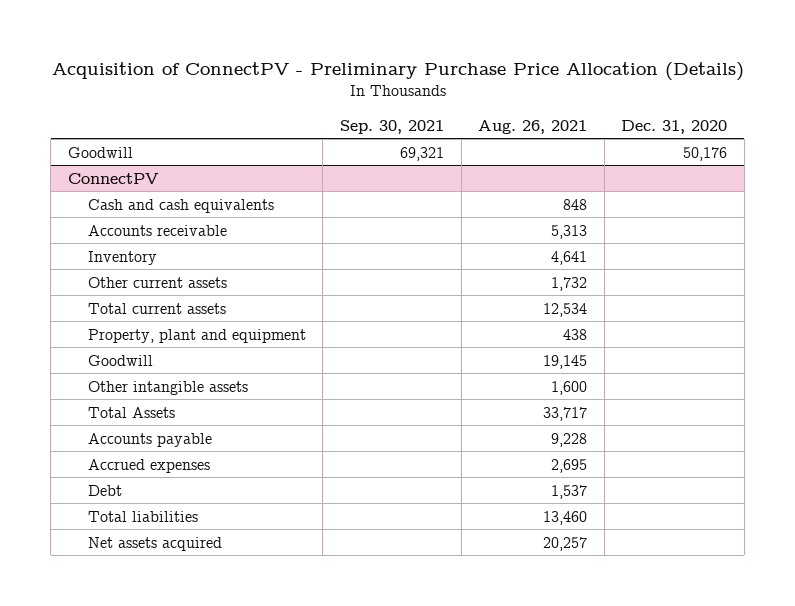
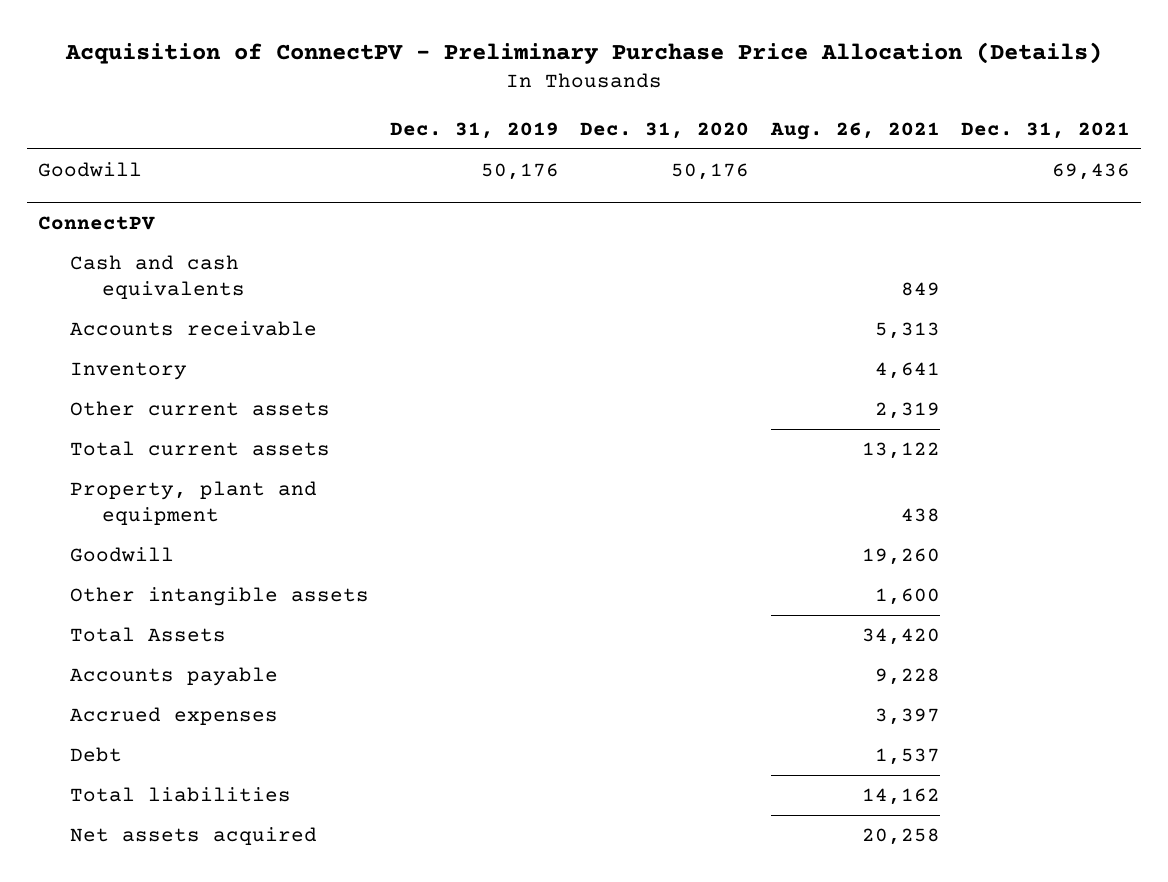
- | Sep. 30, 2021 | Aug. 26, 2021 | Dec. 31, 2020
+ | Dec. 31, 2019 | Dec. 31, 2020 | Aug. 26, 2021 | Dec. 31, 2021
@ ConnectPV
- Cash and cash equivalents | | 848 |
+ Cash and cash equivalents | | | 849 |
- Other current assets | | 1,732 |
- Total current assets | | 12,534 |
+ Other current assets | | | 2,319 |
+ Total current assets | | | 13,122 |
- Goodwill | | 19,145 |
+ Goodwill | | | 19,260 |
- Total Assets | | 33,717 |
+ Total Assets | | | 34,420 |
- Accrued expenses | | 2,695 |
+ Accrued expenses | | | 3,397 |
- Total liabilities | | 13,460 |
- Net assets acquired | | 20,257 |
+ Total liabilities | | | 14,162 |
+ Net assets acquired | | | 20,258 |

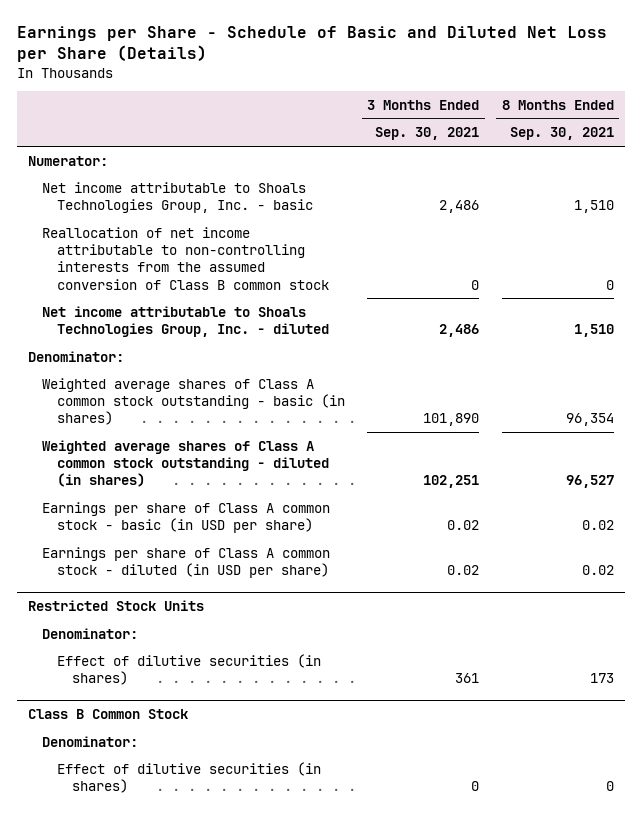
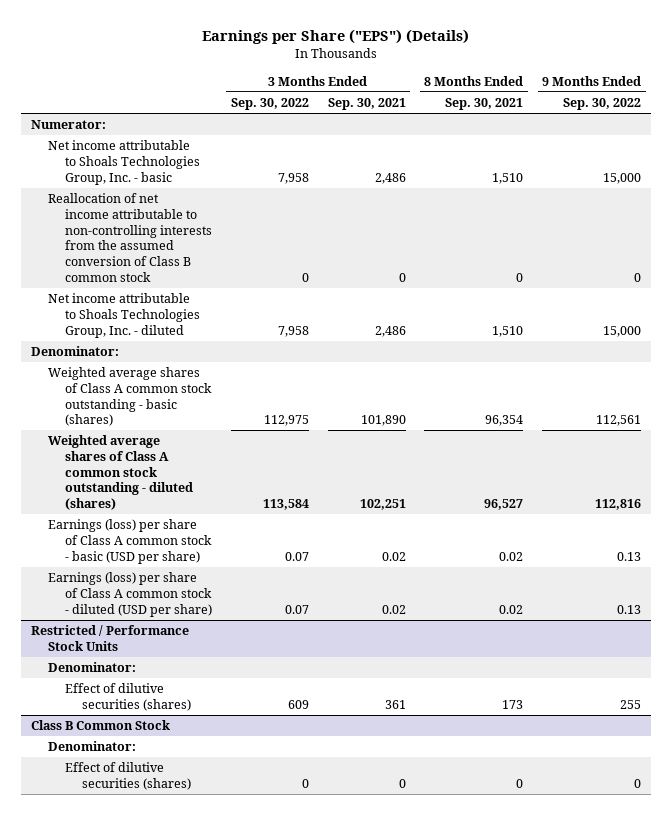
- Earnings per Share - Schedule of Basic and Diluted Net Loss per Share (Details)
+ Earnings per Share ("EPS") (Details)
- | 3 Months Ended Sep. 30, 2021 | 8 Months Ended Sep. 30, 2021
+ | 3 Months Ended Sep. 30, 2022 | 3 Months Ended Sep. 30, 2021 | 8 Months Ended Sep. 30, 2021 | 9 Months Ended Sep. 30, 2022
- Weighted average shares of Class A common stock outstanding - basic (in shares) | 101,890 | 96,354
- Weighted average shares of Class A common stock outstanding - diluted (in shares) | 102,251 | 96,527
- Earnings per share of Class A common stock - basic (in USD per share) | 0.02 | 0.02
- Earnings per share of Class A common stock - diluted (in USD per share) | 0.02 | 0.02
- Restricted Stock Units
+ Weighted average shares of Class A common stock outstanding - basic (shares) | 112,975 | 101,890 | 96,354 | 112,561
+ Weighted average shares of Class A common stock outstanding - diluted (shares) | 113,584 | 102,251 | 96,527 | 112,816
+ Earnings (loss) per share of Class A common stock - basic (USD per share) | 0.07 | 0.02 | 0.02 | 0.13
+ Earnings (loss) per share of Class A common stock - diluted (USD per share) | 0.07 | 0.02 | 0.02 | 0.13
+ Restricted / Performance Stock Units
- Effect of dilutive securities (in shares) | 361 | 173
+ Effect of dilutive securities (shares) | 609 | 361 | 173 | 255
@ Class B Common Stock
- Effect of dilutive securities (in shares) | 0 | 0
+ Effect of dilutive securities (shares) | 0 | 0 | 0 | 0

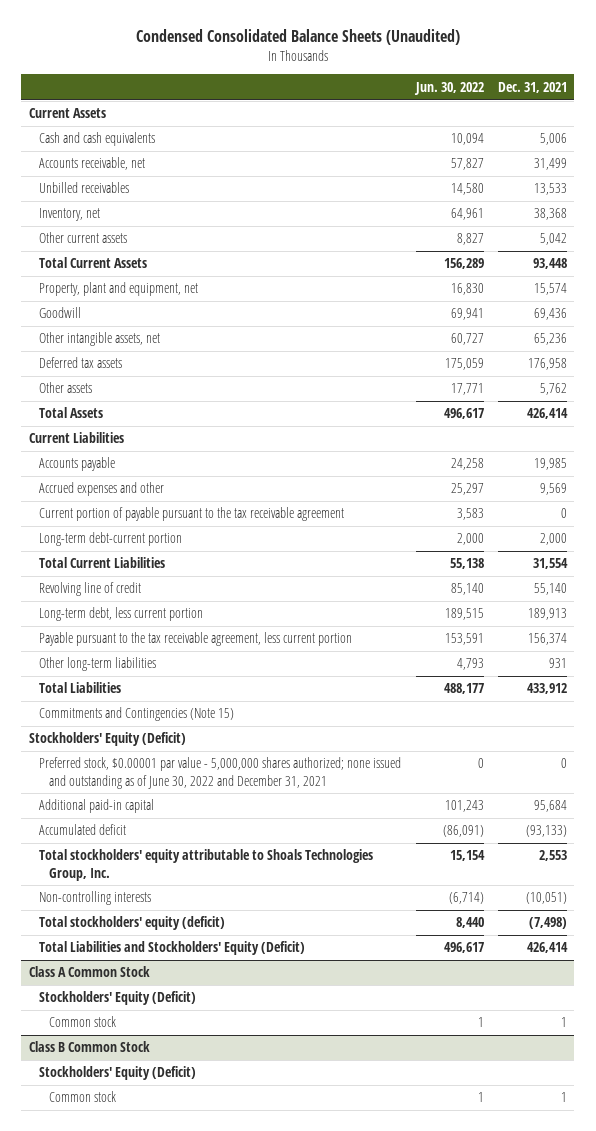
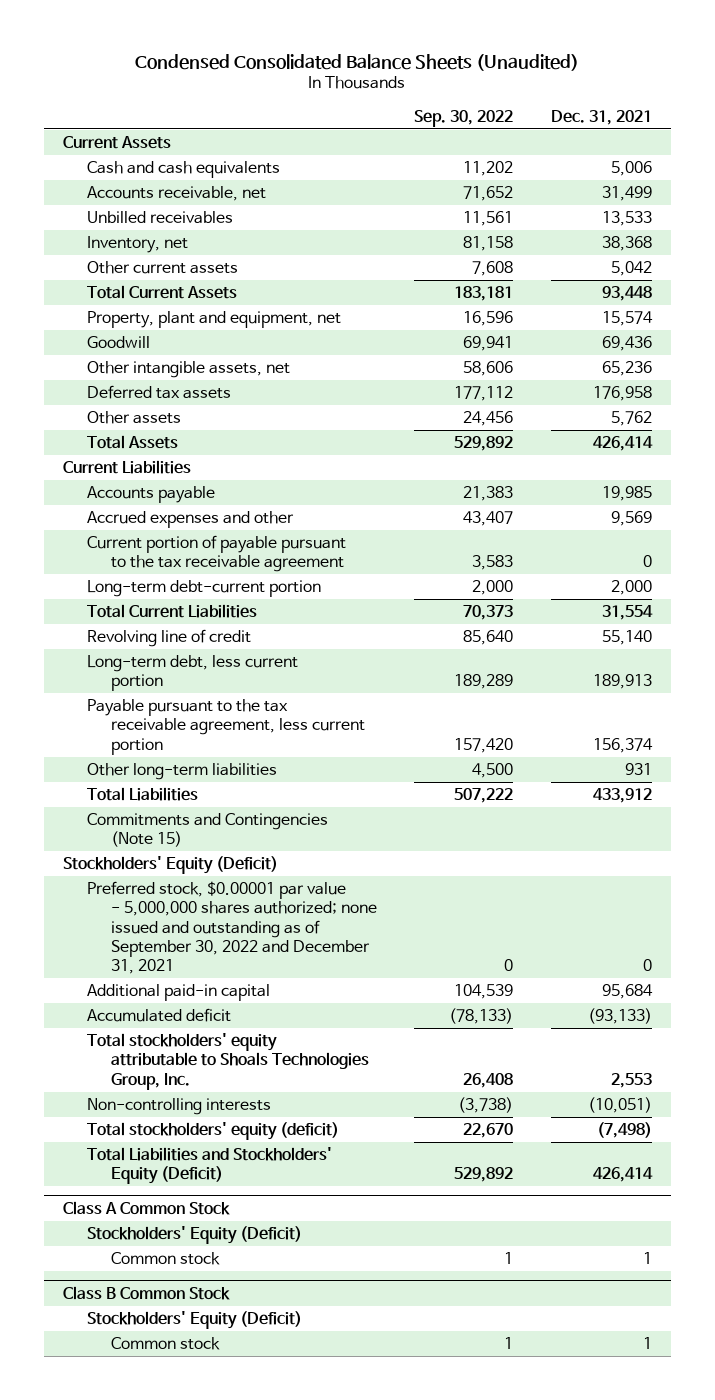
- | Jun. 30, 2022 | Dec. 31, 2021
+ | Sep. 30, 2022 | Dec. 31, 2021
- Preferred stock, $0.00001 par value - 5,000,000 shares authorized; none issued and outstanding as of June 30, 2022 and December 31, 2021 | 0 | 0
+ Preferred stock, $0.00001 par value - 5,000,000 shares authorized; none issued and outstanding as of September 30, 2022 and December 31, 2021 | 0 | 0

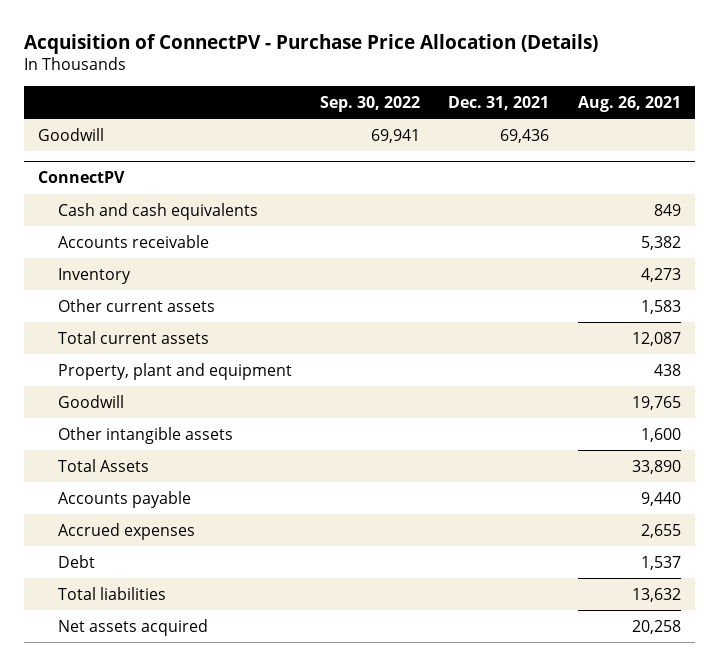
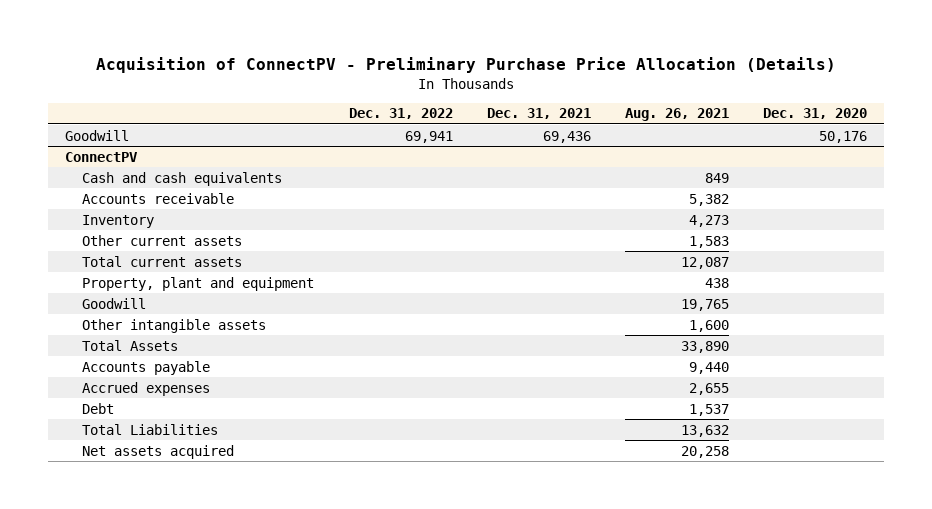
- Acquisition of ConnectPV - Purchase Price Allocation (Details)
+ Acquisition of ConnectPV - Preliminary Purchase Price Allocation (Details)
- | Sep. 30, 2022 | Dec. 31, 2021 | Aug. 26, 2021
+ | Dec. 31, 2022 | Dec. 31, 2021 | Aug. 26, 2021 | Dec. 31, 2020
@ ConnectPV
- Total liabilities | | | 13,632
+ Total Liabilities | | | 13,632 |

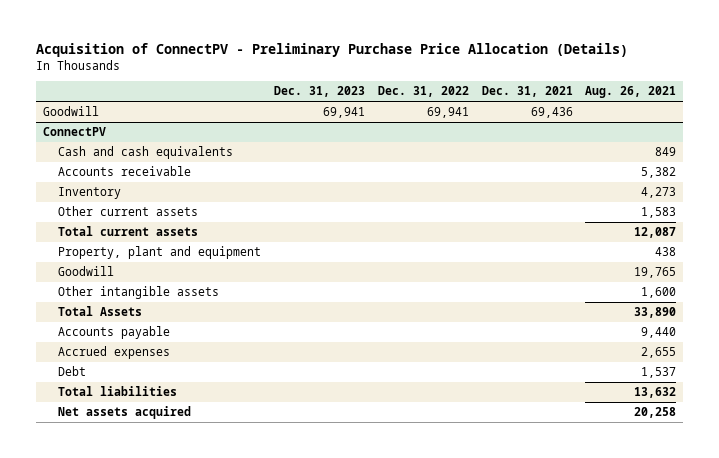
- | Dec. 31, 2022 | Dec. 31, 2021 | Aug. 26, 2021 | Dec. 31, 2020
+ | Dec. 31, 2023 | Dec. 31, 2022 | Dec. 31, 2021 | Aug. 26, 2021
@ ConnectPV
- Total Liabilities | | | 13,632 |
+ Total liabilities | | | | 13,632

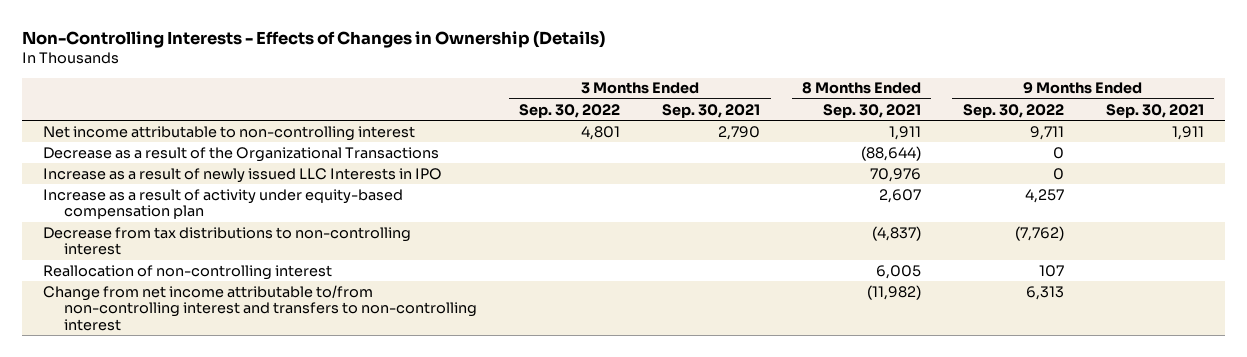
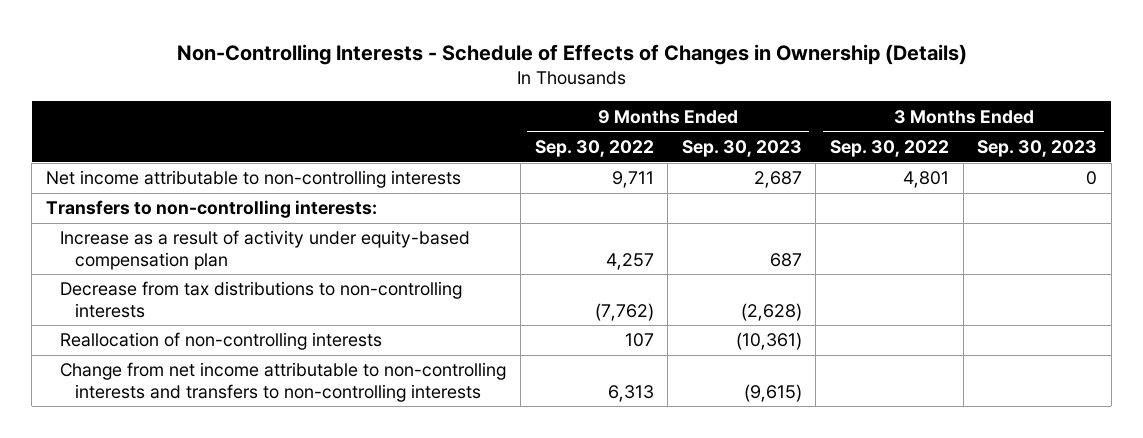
- Non-Controlling Interests - Effects of Changes in Ownership (Details)
+ Non-Controlling Interests - Schedule of Effects of Changes in Ownership (Details)
- | 3 Months Ended Sep. 30, 2022 | 3 Months Ended Sep. 30, 2021 | 8 Months Ended Sep. 30, 2021 | 9 Months Ended Sep. 30, 2022 | 9 Months Ended Sep. 30, 2021
+ | 9 Months Ended Sep. 30, 2022 | 9 Months Ended Sep. 30, 2023 | 3 Months Ended Sep. 30, 2022 | 3 Months Ended Sep. 30, 2023
- Net income attributable to non-controlling interest | 4,801 | 2,790 | 1,911 | 9,711 | 1,911
- Decrease as a result of the Organizational Transactions | | | (88,644) | 0 |
- Increase as a result of newly issued LLC Interests in IPO | | | 70,976 | 0 |
+ Net income attributable to non-controlling interests | 9,711 | 2,687 | 4,801 | 0
+ Transfers to non-controlling interests:
- Decrease from tax distributions to non-controlling interest | | | (4,837) | (7,762) |
- Reallocation of non-controlling interest | | | 6,005 | 107 |
- Change from net income attributable to/from non-controlling interest and transfers to non-controlling interest | | | (11,982) | 6,313 |
+ Decrease from tax distributions to non-controlling interests | (7,762) | (2,628) | |
+ Reallocation of non-controlling interests | 107 | (10,361) | |
+ Change from net income attributable to non-controlling interests and transfers to non-controlling interests | 6,313 | (9,615) | |

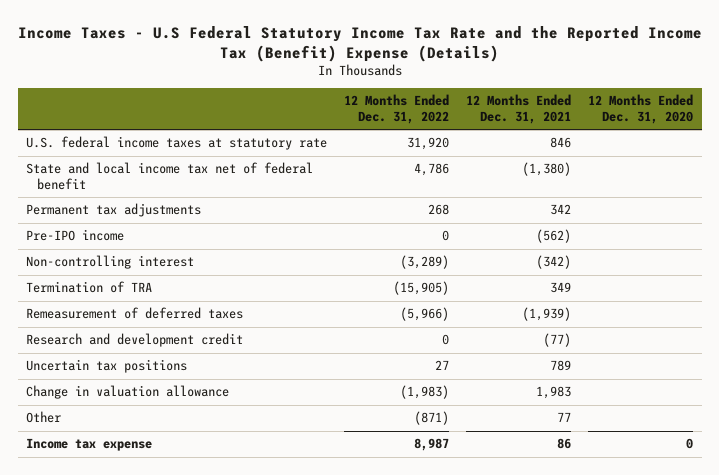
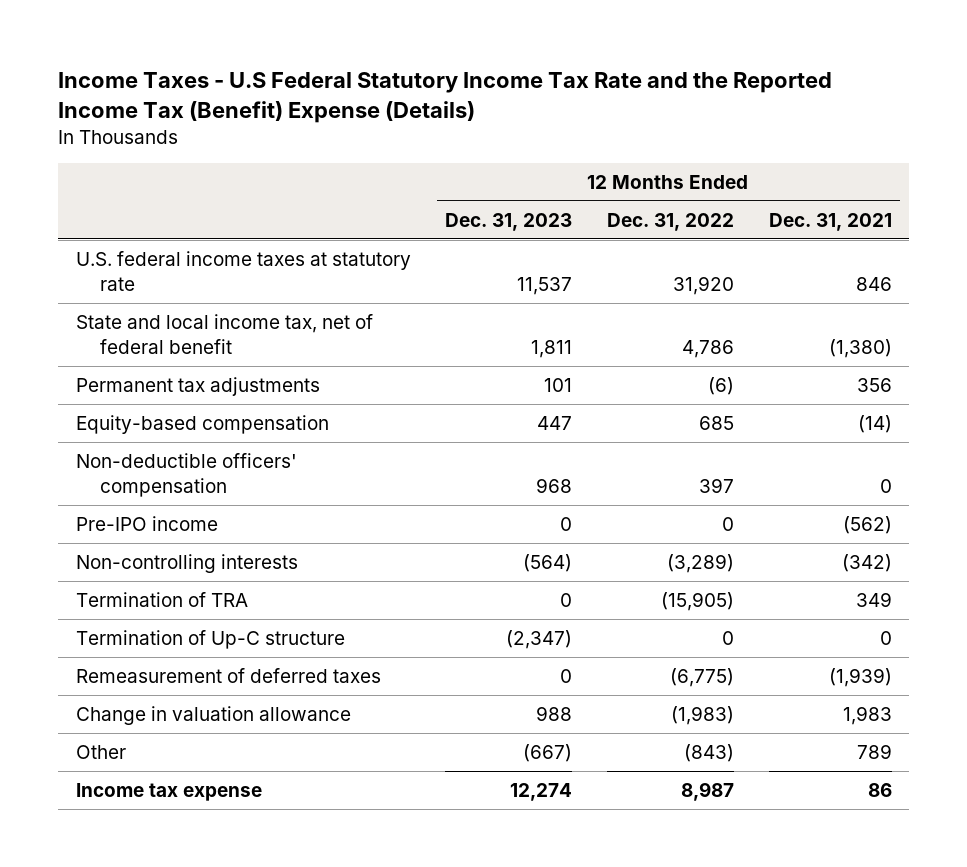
- | 12 Months Ended Dec. 31, 2022 | 12 Months Ended Dec. 31, 2021 | 12 Months Ended Dec. 31, 2020
+ | 12 Months Ended Dec. 31, 2023 | 12 Months Ended Dec. 31, 2022 | 12 Months Ended Dec. 31, 2021
- State and local income tax net of federal benefit | 4,786 | (1,380) |
- Permanent tax adjustments | 268 | 342 |
+ State and local income tax, net of federal benefit | 1,811 | 4,786 | (1,380)
+ Permanent tax adjustments | 101 | (6) | 356
+ Equity-based compensation | 447 | 685 | (14)
+ Non-deductible officers' compensation | 968 | 397 | 0
- Non-controlling interest | (3,289) | (342) |
+ Non-controlling interests | (564) | (3,289) | (342)
- Remeasurement of deferred taxes | (5,966) | (1,939) |
- Research and development credit | 0 | (77) |
- Uncertain tax positions | 27 | 789 |
+ Termination of Up-C structure | (2,347) | 0 | 0
+ Remeasurement of deferred taxes | 0 | (6,775) | (1,939)
- Other | (871) | 77 |
+ Other | (667) | (843) | 789

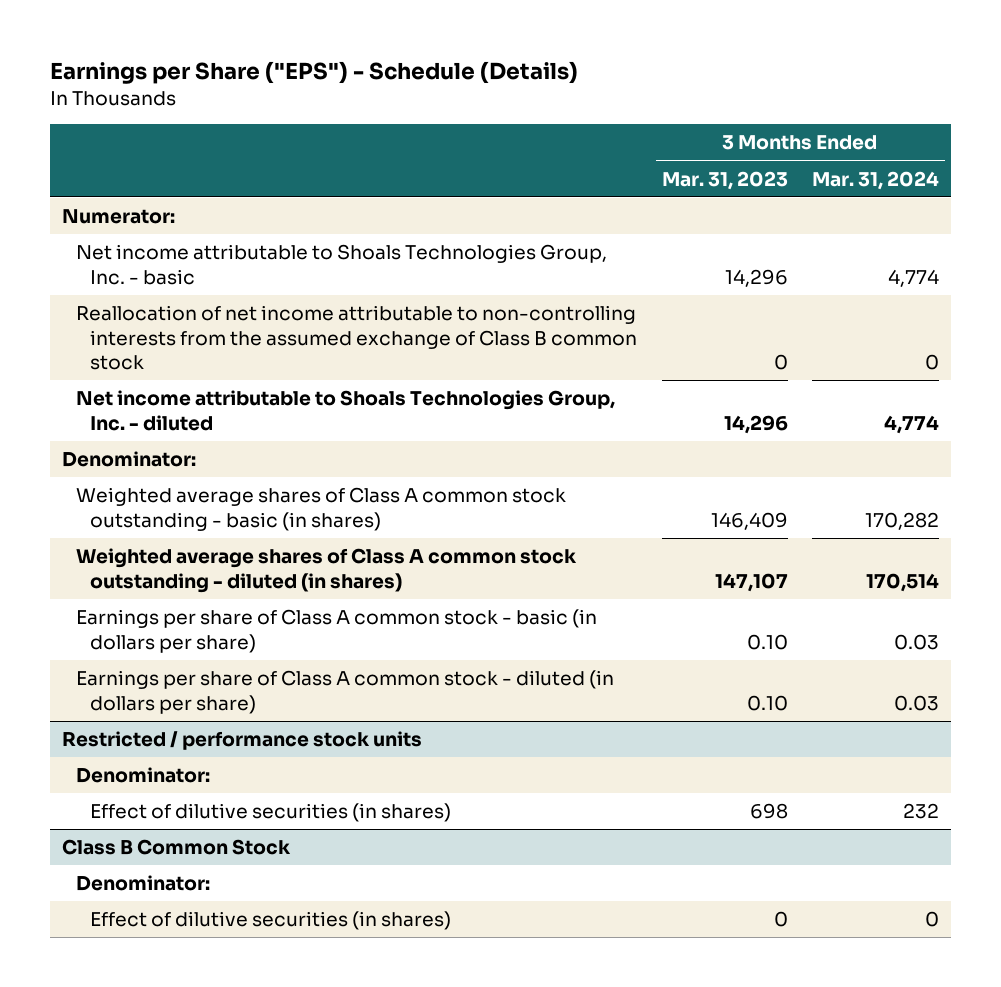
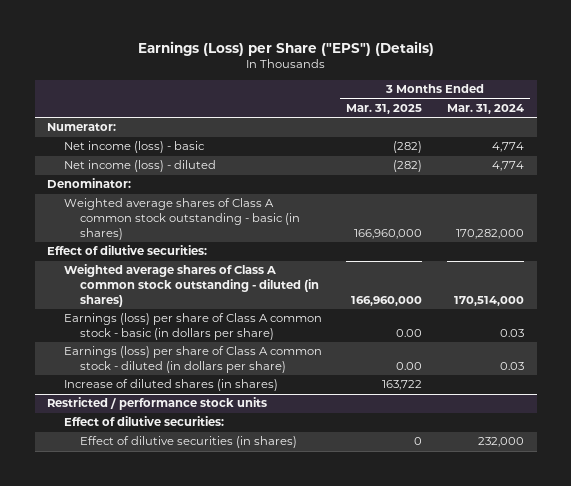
- Earnings per Share ("EPS") - Schedule (Details)
+ Earnings (Loss) per Share ("EPS") (Details)
- | 3 Months Ended Mar. 31, 2023 | 3 Months Ended Mar. 31, 2024
+ | 3 Months Ended Mar. 31, 2025 | 3 Months Ended Mar. 31, 2024
- Net income attributable to Shoals Technologies Group, Inc. - basic | 14,296 | 4,774
- Reallocation of net income attributable to non-controlling interests from the assumed exchange of Class B common stock | 0 | 0
- Net income attributable to Shoals Technologies Group, Inc. - diluted | 14,296 | 4,774
+ Net income (loss) - basic | (282) | 4,774
+ Net income (loss) - diluted | (282) | 4,774
- Weighted average shares of Class A common stock outstanding - basic (in shares) | 146,409 | 170,282
- Weighted average shares of Class A common stock outstanding - diluted (in shares) | 147,107 | 170,514
- Earnings per share of Class A common stock - basic (in dollars per share) | 0.10 | 0.03
- Earnings per share of Class A common stock - diluted (in dollars per share) | 0.10 | 0.03
+ Weighted average shares of Class A common stock outstanding - basic (in shares) | 166,960,000 | 170,282,000
+ Effect of dilutive securities:
+ Weighted average shares of Class A common stock outstanding - diluted (in shares) | 166,960,000 | 170,514,000
+ Earnings (loss) per share of Class A common stock - basic (in dollars per share) | 0.00 | 0.03
+ Earnings (loss) per share of Class A common stock - diluted (in dollars per share) | 0.00 | 0.03
+ Increase of diluted shares (in shares) | 163,722 |
@ Restricted / performance stock units
- Denominator:
- Effect of dilutive securities (in shares) | 698 | 232
- Class B Common Stock
- Denominator:
- Effect of dilutive securities (in shares) | 0 | 0
@ Restricted / performance stock units
+ Effect of dilutive securities:
+ Effect of dilutive securities (in shares) | 0 | 232,000

